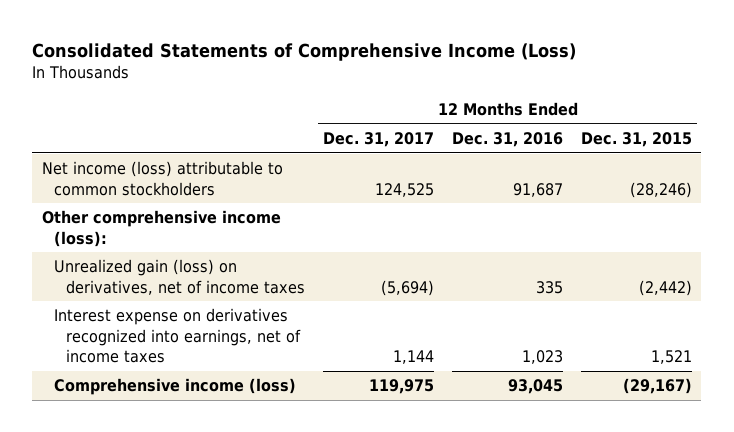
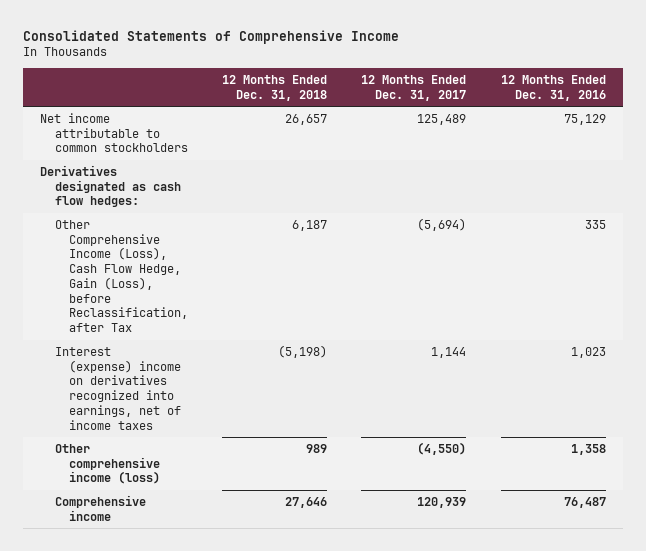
- Consolidated Statements of Comprehensive Income (Loss)
+ Consolidated Statements of Comprehensive Income
- | 12 Months Ended Dec. 31, 2017 | 12 Months Ended Dec. 31, 2016 | 12 Months Ended Dec. 31, 2015
+ | 12 Months Ended Dec. 31, 2018 | 12 Months Ended Dec. 31, 2017 | 12 Months Ended Dec. 31, 2016
- Net income (loss) attributable to common stockholders | 124,525 | 91,687 | (28,246)
- Other comprehensive income (loss):
- Unrealized gain (loss) on derivatives, net of income taxes | (5,694) | 335 | (2,442)
- Interest expense on derivatives recognized into earnings, net of income taxes | 1,144 | 1,023 | 1,521
- Comprehensive income (loss) | 119,975 | 93,045 | (29,167)
+ Net income attributable to common stockholders | 26,657 | 125,489 | 75,129
+ Derivatives designated as cash flow hedges:
+ Other Comprehensive Income (Loss), Cash Flow Hedge, Gain (Loss), before Reclassification, after Tax | 6,187 | (5,694) | 335
+ Interest (expense) income on derivatives recognized into earnings, net of income taxes | (5,198) | 1,144 | 1,023
+ Other comprehensive income (loss) | 989 | (4,550) | 1,358
+ Comprehensive income | 27,646 | 120,939 | 76,487

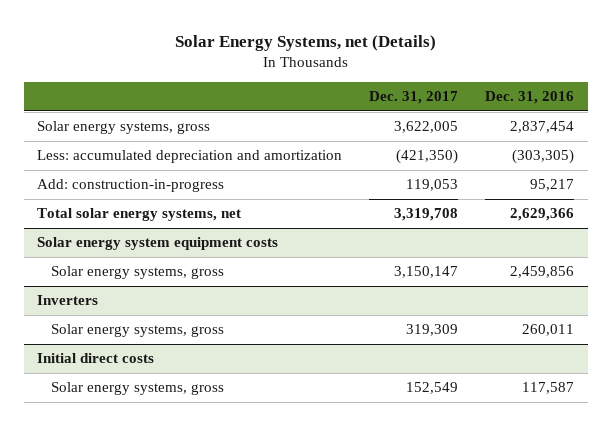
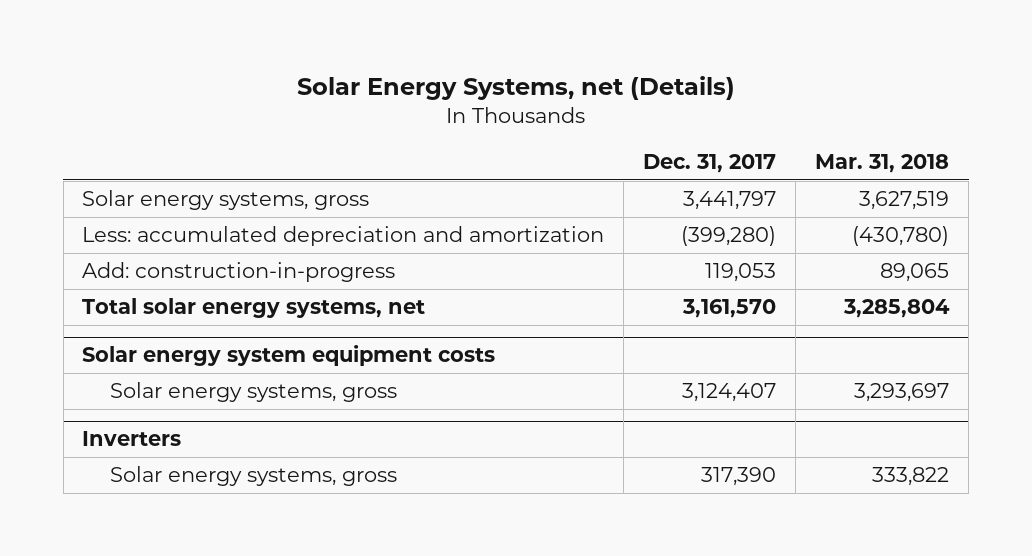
- | Dec. 31, 2017 | Dec. 31, 2016
+ | Dec. 31, 2017 | Mar. 31, 2018
- Solar energy systems, gross | 3,622,005 | 2,837,454
- Less: accumulated depreciation and amortization | (421,350) | (303,305)
+ Solar energy systems, gross | 3,441,797 | 3,627,519
+ Less: accumulated depreciation and amortization | (399,280) | (430,780)
- Total solar energy systems, net | 3,319,708 | 2,629,366
+ Total solar energy systems, net | 3,161,570 | 3,285,804
@ Solar energy system equipment costs
- Solar energy systems, gross | 3,150,147 | 2,459,856
+ Solar energy systems, gross | 3,124,407 | 3,293,697
@ Inverters
- Solar energy systems, gross | 319,309 | 260,011
- Initial direct costs
- Solar energy systems, gross | 152,549 | 117,587
@ Inverters
+ Solar energy systems, gross | 317,390 | 333,822

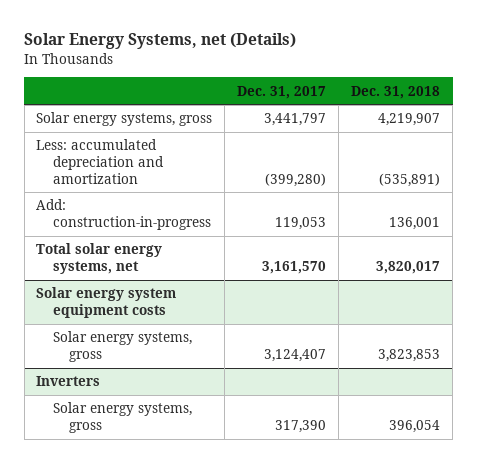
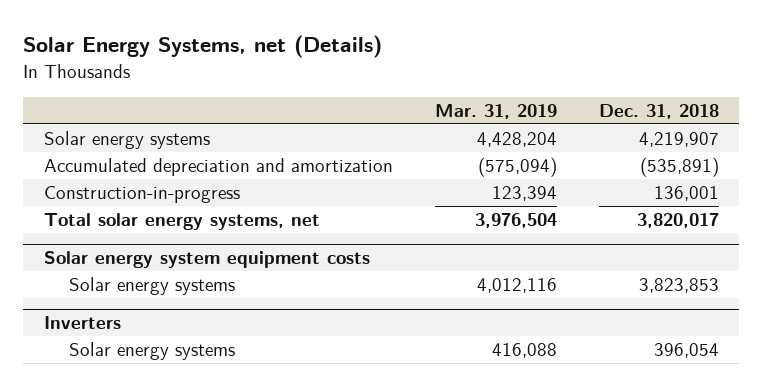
- | Dec. 31, 2017 | Dec. 31, 2018
+ | Mar. 31, 2019 | Dec. 31, 2018
- Solar energy systems, gross | 3,441,797 | 4,219,907
- Less: accumulated depreciation and amortization | (399,280) | (535,891)
- Add: construction-in-progress | 119,053 | 136,001
+ Solar energy systems | 4,428,204 | 4,219,907
+ Accumulated depreciation and amortization | (575,094) | (535,891)
+ Construction-in-progress | 123,394 | 136,001
@ Solar energy system equipment costs
- Solar energy systems, gross | 3,124,407 | 3,823,853
+ Solar energy systems | 4,012,116 | 3,823,853
@ Inverters
- Solar energy systems, gross | 317,390 | 396,054
+ Solar energy systems | 416,088 | 396,054

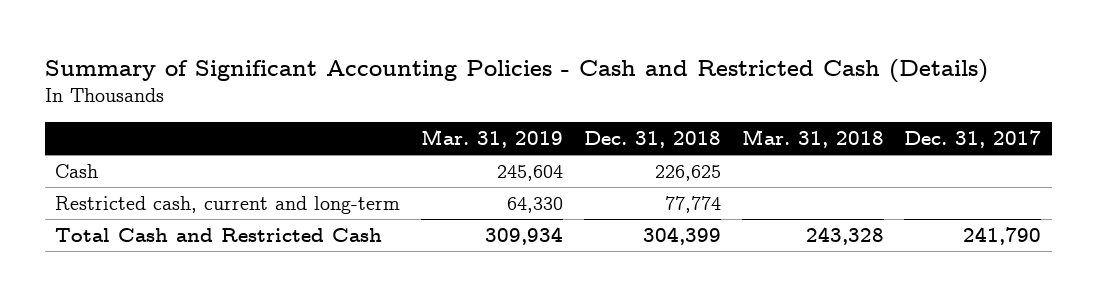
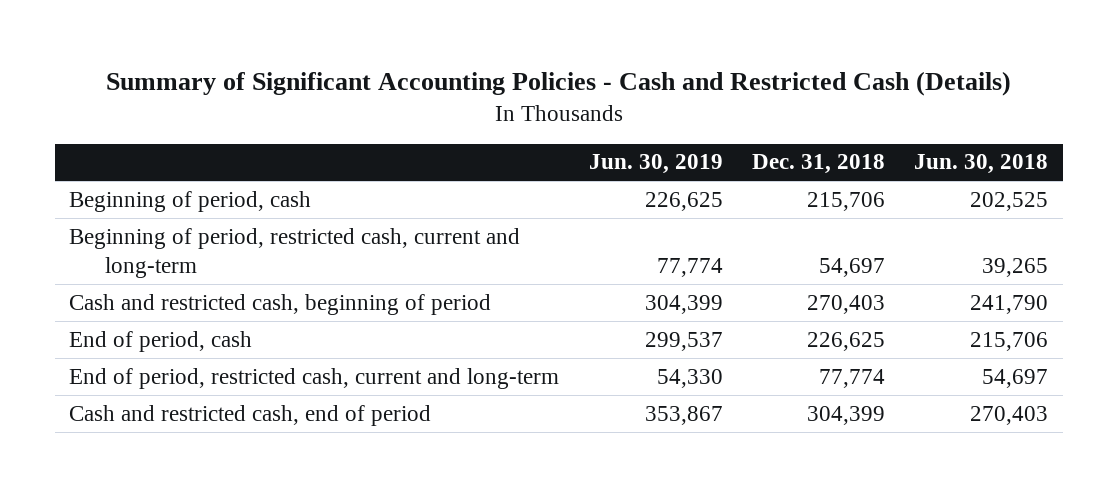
- | Mar. 31, 2019 | Dec. 31, 2018 | Mar. 31, 2018 | Dec. 31, 2017
+ | Jun. 30, 2019 | Dec. 31, 2018 | Jun. 30, 2018
- Cash | 245,604 | 226,625 | |
- Restricted cash, current and long-term | 64,330 | 77,774 | |
- Total Cash and Restricted Cash | 309,934 | 304,399 | 243,328 | 241,790
+ Beginning of period, cash | 226,625 | 215,706 | 202,525
+ Beginning of period, restricted cash, current and long-term | 77,774 | 54,697 | 39,265
+ Cash and restricted cash, beginning of period | 304,399 | 270,403 | 241,790
+ End of period, cash | 299,537 | 226,625 | 215,706
+ End of period, restricted cash, current and long-term | 54,330 | 77,774 | 54,697
+ Cash and restricted cash, end of period | 353,867 | 304,399 | 270,403

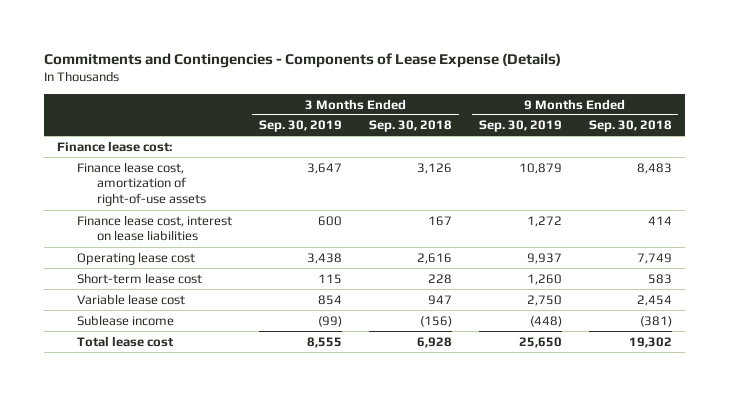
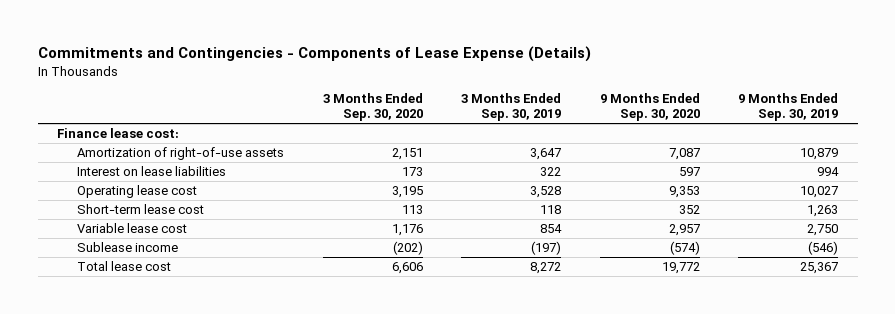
- | 3 Months Ended Sep. 30, 2019 | 3 Months Ended Sep. 30, 2018 | 9 Months Ended Sep. 30, 2019 | 9 Months Ended Sep. 30, 2018
+ | 3 Months Ended Sep. 30, 2020 | 3 Months Ended Sep. 30, 2019 | 9 Months Ended Sep. 30, 2020 | 9 Months Ended Sep. 30, 2019
- Finance lease cost, amortization of right-of-use assets | 3,647 | 3,126 | 10,879 | 8,483
- Finance lease cost, interest on lease liabilities | 600 | 167 | 1,272 | 414
- Operating lease cost | 3,438 | 2,616 | 9,937 | 7,749
- Short-term lease cost | 115 | 228 | 1,260 | 583
+ Amortization of right-of-use assets | 2,151 | 3,647 | 7,087 | 10,879
+ Interest on lease liabilities | 173 | 322 | 597 | 994
+ Operating lease cost | 3,195 | 3,528 | 9,353 | 10,027
+ Short-term lease cost | 113 | 118 | 352 | 1,263
- Sublease income | (99) | (156) | (448) | (381)
- Total lease cost | 8,555 | 6,928 | 25,650 | 19,302
+ Sublease income | (202) | (197) | (574) | (546)
+ Total lease cost | 6,606 | 8,272 | 19,772 | 25,367

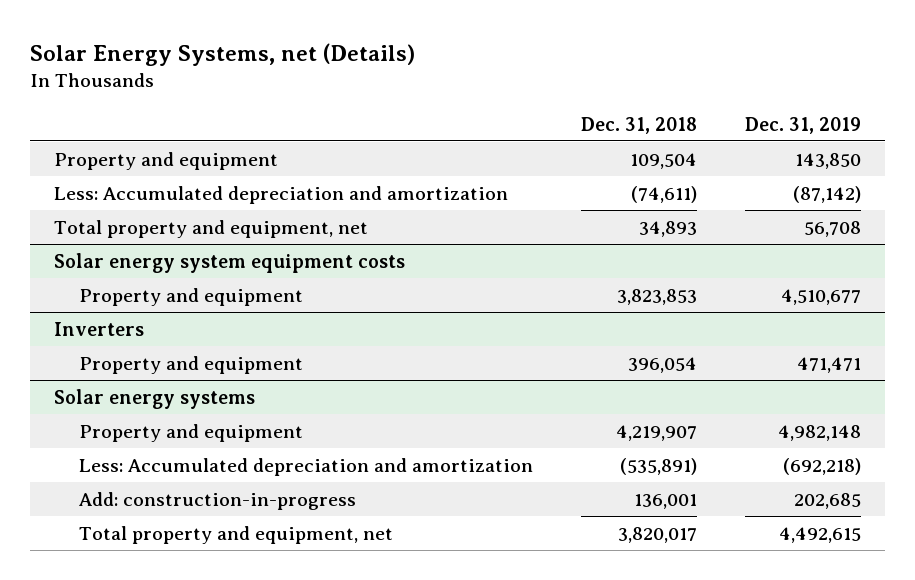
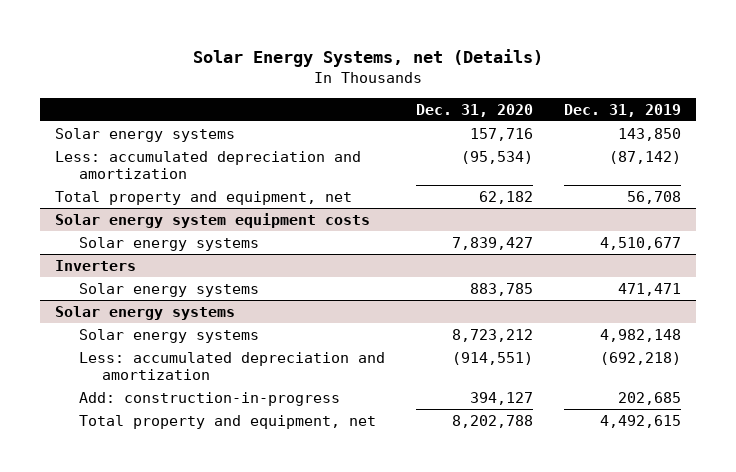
- | Dec. 31, 2018 | Dec. 31, 2019
+ | Dec. 31, 2020 | Dec. 31, 2019
- Property and equipment | 109,504 | 143,850
- Less: Accumulated depreciation and amortization | (74,611) | (87,142)
+ Solar energy systems | 157,716 | 143,850
+ Less: accumulated depreciation and amortization | (95,534) | (87,142)
@ Solar energy system equipment costs
- Property and equipment | 3,823,853 | 4,510,677
+ Solar energy systems | 7,839,427 | 4,510,677
@ Inverters
- Property and equipment | 396,054 | 471,471
+ Solar energy systems | 883,785 | 471,471
@ Solar energy systems
- Property and equipment | 4,219,907 | 4,982,148
- Less: Accumulated depreciation and amortization | (535,891) | (692,218)
+ Solar energy systems | 8,723,212 | 4,982,148
+ Less: accumulated depreciation and amortization | (914,551) | (692,218)

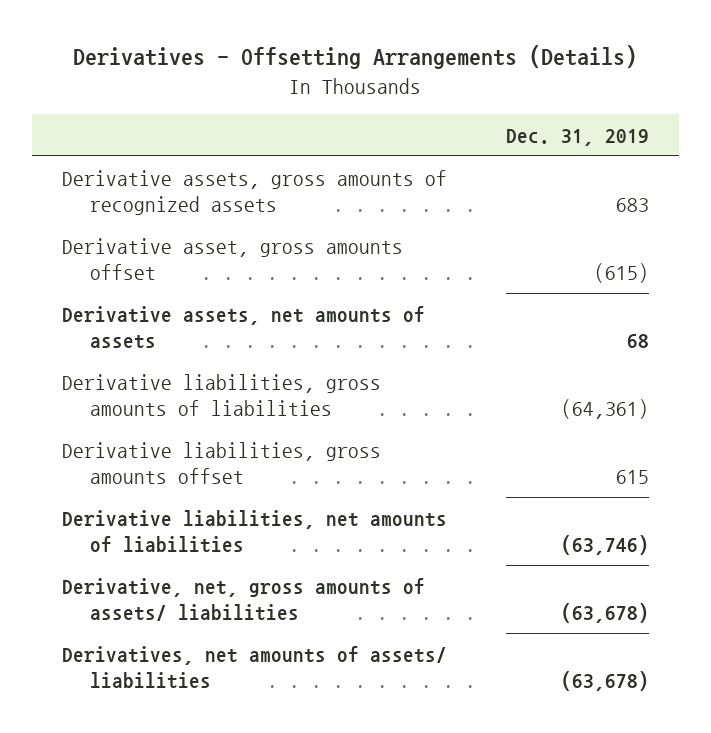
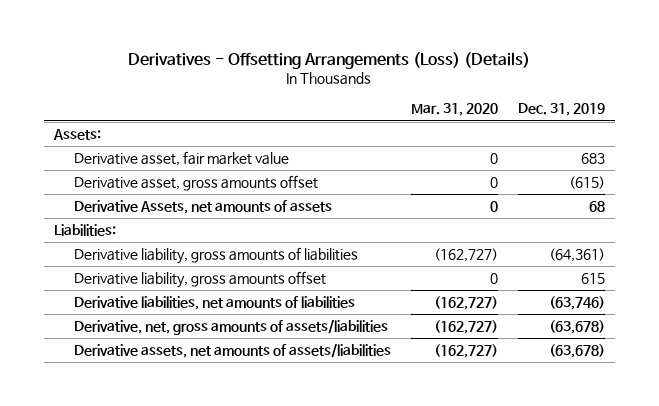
- Derivatives - Offsetting Arrangements (Details)
+ Derivatives - Offsetting Arrangements (Loss) (Details)
- | Dec. 31, 2019
+ | Mar. 31, 2020 | Dec. 31, 2019
- Derivative assets, gross amounts of recognized assets | 683
+ Assets:
+ Derivative asset, fair market value | 0 | 683
- Derivative assets, net amounts of assets | 68
- Derivative liabilities, gross amounts of liabilities | (64,361)
- Derivative liabilities, gross amounts offset | 615
+ Derivative Assets, net amounts of assets | 0 | 68
+ Liabilities:
+ Derivative liability, gross amounts of liabilities | (162,727) | (64,361)
+ Derivative liability, gross amounts offset | 0 | 615
- Derivative, net, gross amounts of assets/ liabilities | (63,678)
- Derivatives, net amounts of assets/ liabilities | (63,678)
+ Derivative, net, gross amounts of assets/liabilities | (162,727) | (63,678)
+ Derivative assets, net amounts of assets/liabilities | (162,727) | (63,678)

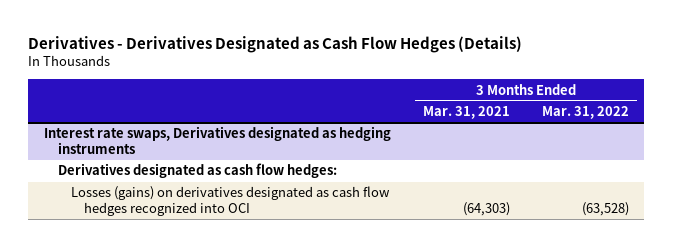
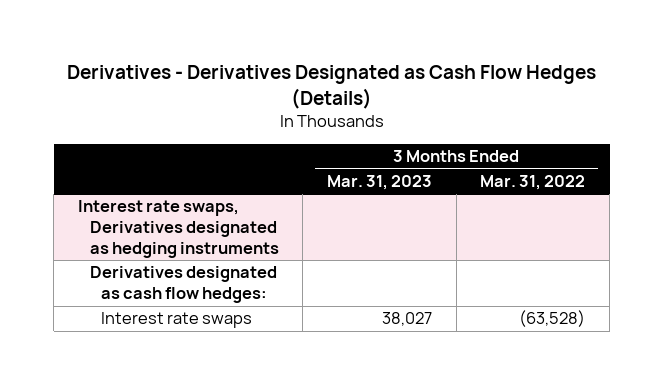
- | 3 Months Ended Mar. 31, 2021 | 3 Months Ended Mar. 31, 2022
+ | 3 Months Ended Mar. 31, 2023 | 3 Months Ended Mar. 31, 2022
@ Interest rate swaps, Derivatives designated as hedging instruments
- Losses (gains) on derivatives designated as cash flow hedges recognized into OCI | (64,303) | (63,528)
+ Interest rate swaps | 38,027 | (63,528)

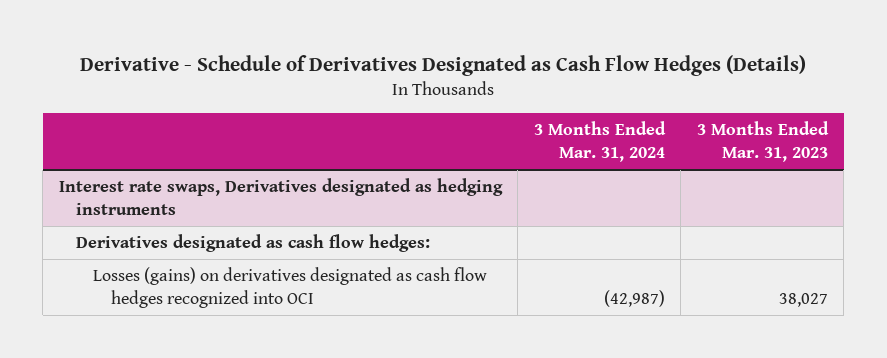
- Derivatives - Derivatives Designated as Cash Flow Hedges (Details)
+ Derivative - Schedule of Derivatives Designated as Cash Flow Hedges (Details)
- | 3 Months Ended Mar. 31, 2023 | 3 Months Ended Mar. 31, 2022
+ | 3 Months Ended Mar. 31, 2024 | 3 Months Ended Mar. 31, 2023
@ Interest rate swaps, Derivatives designated as hedging instruments
- Interest rate swaps | 38,027 | (63,528)
+ Losses (gains) on derivatives designated as cash flow hedges recognized into OCI | (42,987) | 38,027

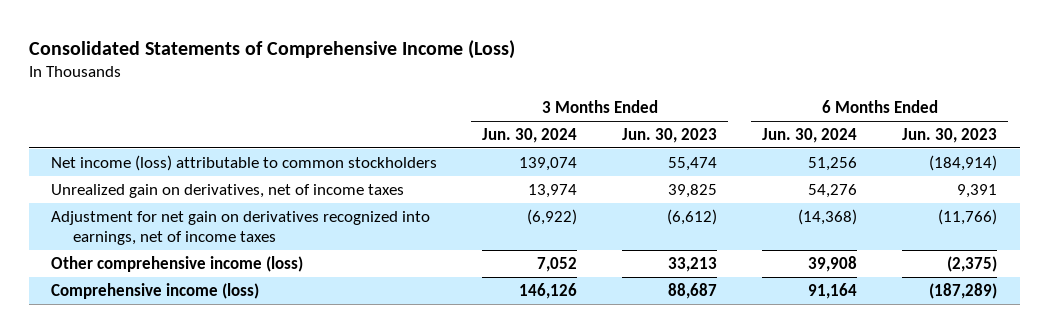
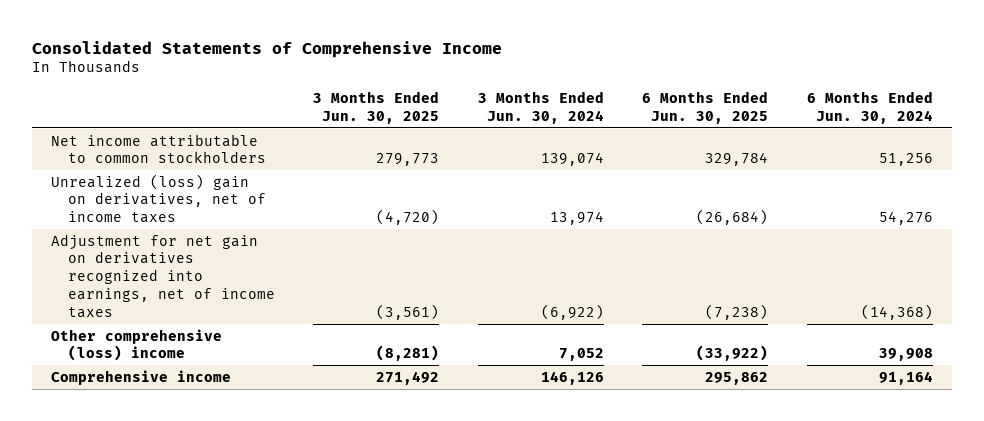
- Consolidated Statements of Comprehensive Income (Loss)
+ Consolidated Statements of Comprehensive Income
- | 3 Months Ended Jun. 30, 2024 | 3 Months Ended Jun. 30, 2023 | 6 Months Ended Jun. 30, 2024 | 6 Months Ended Jun. 30, 2023
+ | 3 Months Ended Jun. 30, 2025 | 3 Months Ended Jun. 30, 2024 | 6 Months Ended Jun. 30, 2025 | 6 Months Ended Jun. 30, 2024
- Net income (loss) attributable to common stockholders | 139,074 | 55,474 | 51,256 | (184,914)
- Unrealized gain on derivatives, net of income taxes | 13,974 | 39,825 | 54,276 | 9,391
+ Net income attributable to common stockholders | 279,773 | 139,074 | 329,784 | 51,256
+ Unrealized (loss) gain on derivatives, net of income taxes | (4,720) | 13,974 | (26,684) | 54,276
- Other comprehensive income (loss) | 7,052 | 33,213 | 39,908 | (2,375)
- Comprehensive income (loss) | 146,126 | 88,687 | 91,164 | (187,289)
+ Other comprehensive (loss) income | (8,281) | 7,052 | (33,922) | 39,908
+ Comprehensive income | 271,492 | 146,126 | 295,862 | 91,164

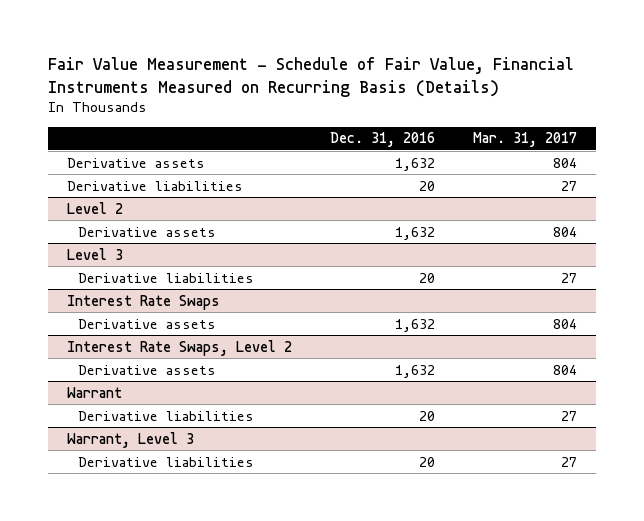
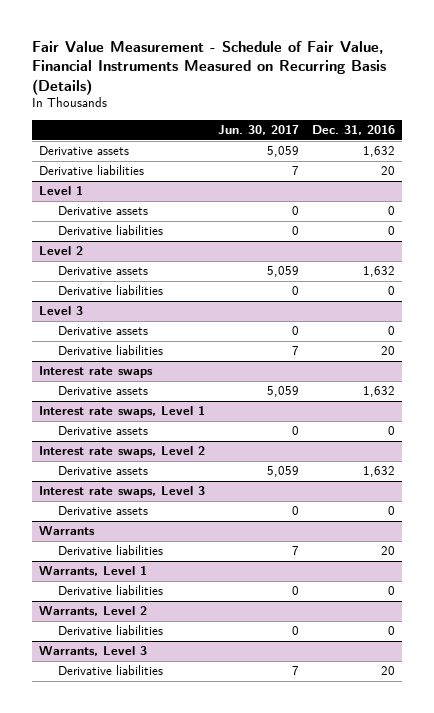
- | Dec. 31, 2016 | Mar. 31, 2017
+ | Jun. 30, 2017 | Dec. 31, 2016
+ Level 1
+ Derivative assets | 0 | 0
+ Derivative liabilities | 0 | 0
@ Level 2
+ Derivative liabilities | 0 | 0
@ Level 3
+ Derivative assets | 0 | 0
- Interest Rate Swaps
+ Interest rate swaps
- Interest Rate Swaps, Level 2
+ Interest rate swaps, Level 1
+ Derivative assets | 0 | 0
+ Interest rate swaps, Level 2
- Warrant
+ Interest rate swaps, Level 3
+ Derivative assets | 0 | 0
+ Warrants
- Warrant, Level 3
+ Warrants, Level 1
+ Derivative liabilities | 0 | 0
+ Warrants, Level 2
+ Derivative liabilities | 0 | 0
+ Warrants, Level 3

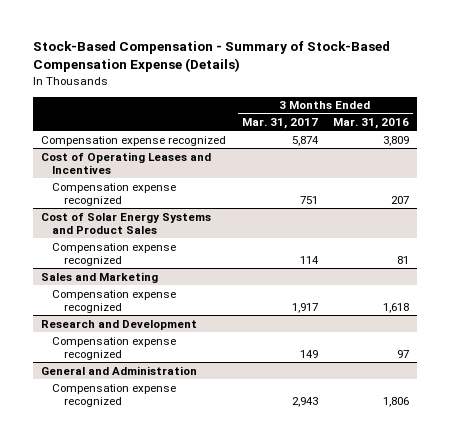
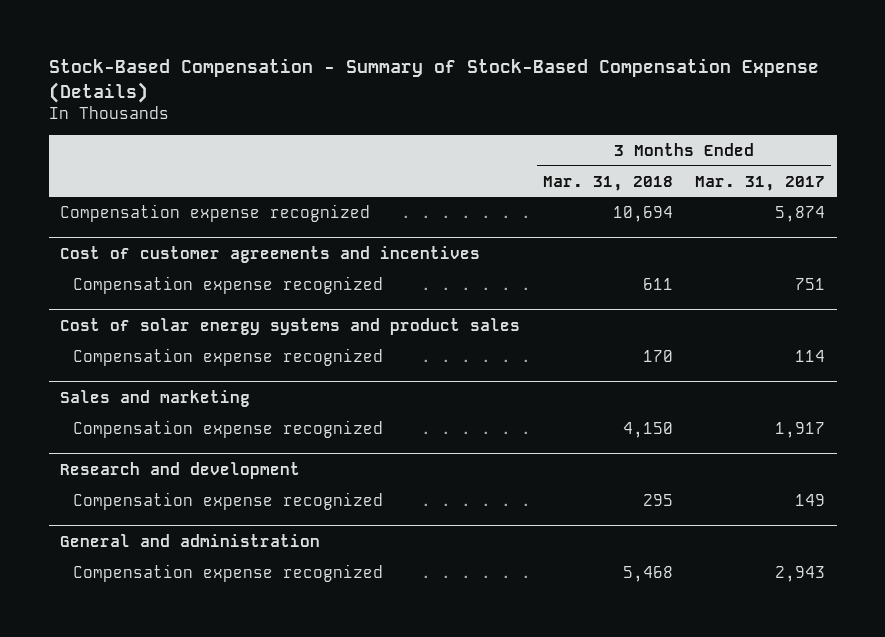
- | 3 Months Ended Mar. 31, 2017 | 3 Months Ended Mar. 31, 2016
+ | 3 Months Ended Mar. 31, 2018 | 3 Months Ended Mar. 31, 2017
- Cost of Operating Leases and Incentives
+ Cost of customer agreements and incentives
- Cost of Solar Energy Systems and Product Sales
+ Cost of solar energy systems and product sales
- Sales and Marketing
+ Sales and marketing
- Research and Development
+ Research and development
- General and Administration
+ General and administration

